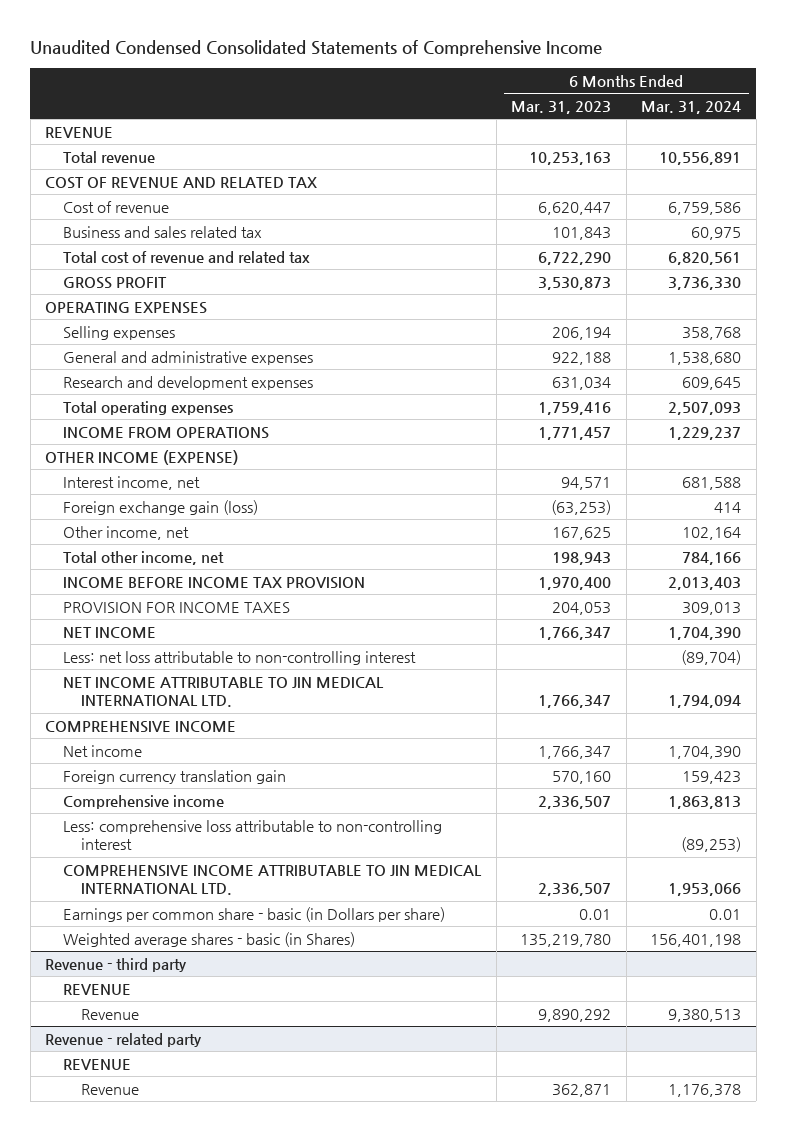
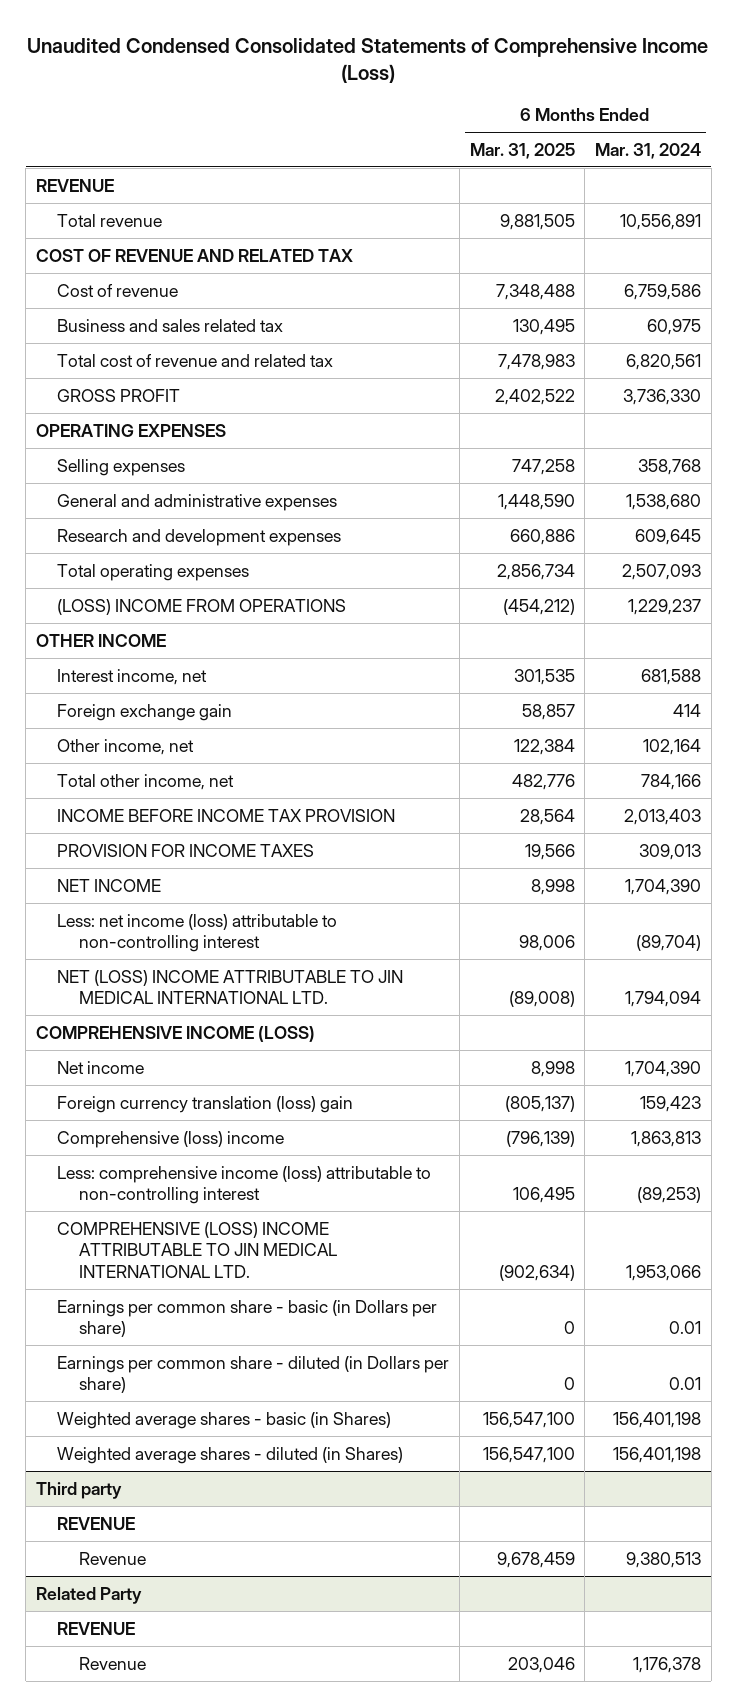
- Unaudited Condensed Consolidated Statements of Comprehensive Income
+ Unaudited Condensed Consolidated Statements of Comprehensive Income (Loss)
- | 6 Months Ended Mar. 31, 2023 | 6 Months Ended Mar. 31, 2024
+ | 6 Months Ended Mar. 31, 2025 | 6 Months Ended Mar. 31, 2024
- INCOME FROM OPERATIONS | 1,771,457 | 1,229,237
- OTHER INCOME (EXPENSE)
+ (LOSS) INCOME FROM OPERATIONS | (454,212) | 1,229,237
+ OTHER INCOME
- Foreign exchange gain (loss) | (63,253) | 414
+ Foreign exchange gain | 58,857 | 414
- Less: net loss attributable to non-controlling interest | | (89,704)
- NET INCOME ATTRIBUTABLE TO JIN MEDICAL INTERNATIONAL LTD. | 1,766,347 | 1,794,094
- COMPREHENSIVE INCOME
+ Less: net income (loss) attributable to non-controlling interest | 98,006 | (89,704)
+ NET (LOSS) INCOME ATTRIBUTABLE TO JIN MEDICAL INTERNATIONAL LTD. | (89,008) | 1,794,094
+ COMPREHENSIVE INCOME (LOSS)
- Foreign currency translation gain | 570,160 | 159,423
- Comprehensive income | 2,336,507 | 1,863,813
- Less: comprehensive loss attributable to non-controlling interest | | (89,253)
- COMPREHENSIVE INCOME ATTRIBUTABLE TO JIN MEDICAL INTERNATIONAL LTD. | 2,336,507 | 1,953,066
+ Foreign currency translation (loss) gain | (805,137) | 159,423
+ Comprehensive (loss) income | (796,139) | 1,863,813
+ Less: comprehensive income (loss) attributable to non-controlling interest | 106,495 | (89,253)
+ COMPREHENSIVE (LOSS) INCOME ATTRIBUTABLE TO JIN MEDICAL INTERNATIONAL LTD. | (902,634) | 1,953,066
+ Earnings per common share - diluted (in Dollars per share) | 0 | 0.01
- Revenue - third party
+ Weighted average shares - diluted (in Shares) | 156,547,100 | 156,401,198
+ Third party
- Revenue - related party
+ Related Party

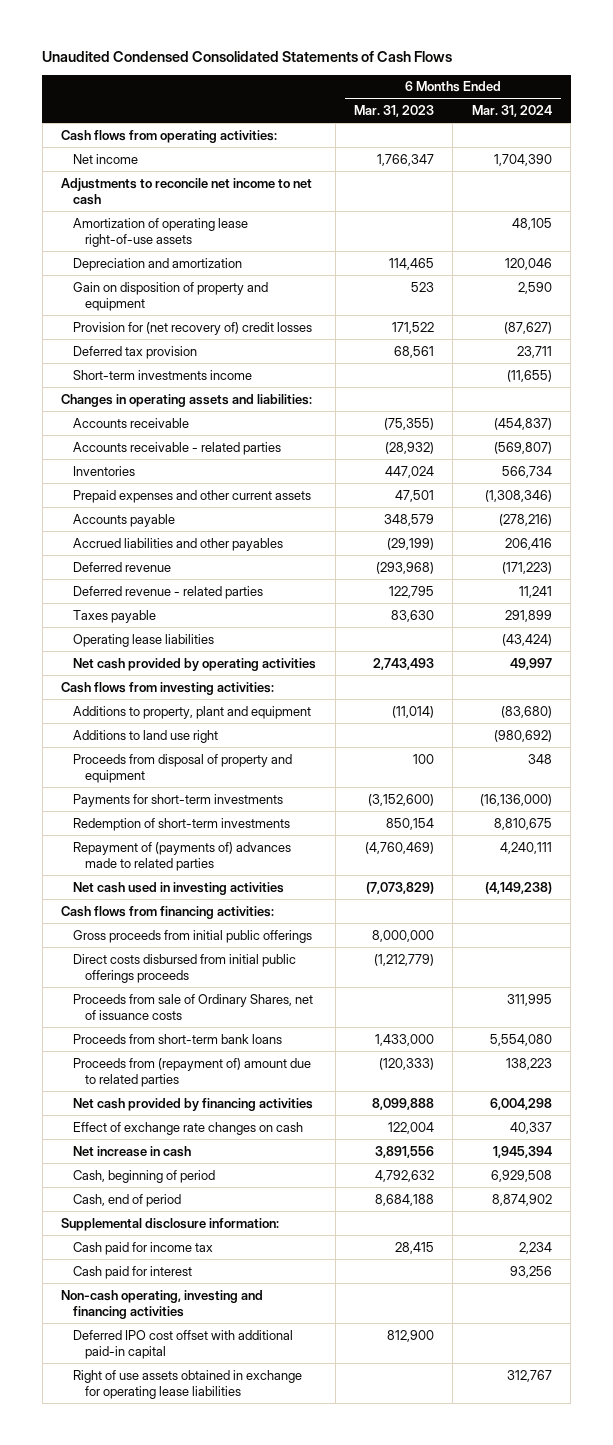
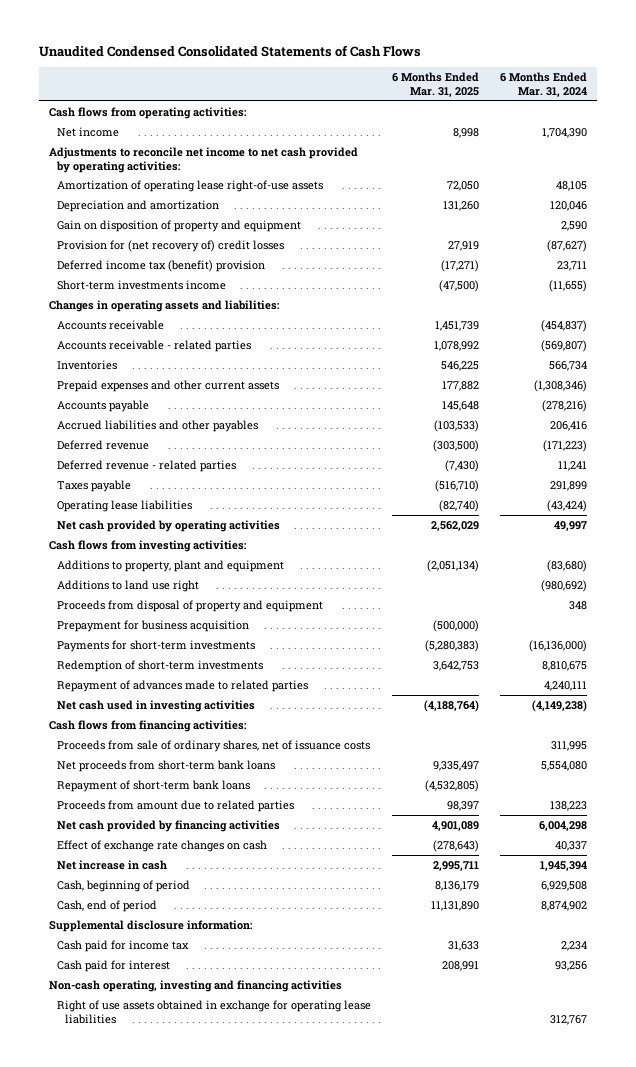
- | 6 Months Ended Mar. 31, 2023 | 6 Months Ended Mar. 31, 2024
+ | 6 Months Ended Mar. 31, 2025 | 6 Months Ended Mar. 31, 2024
- Adjustments to reconcile net income to net cash
+ Adjustments to reconcile net income to net cash provided by operating activities:
- Deferred tax provision | 68,561 | 23,711
+ Deferred income tax (benefit) provision | (17,271) | 23,711
+ Prepayment for business acquisition | (500,000) |
- Repayment of (payments of) advances made to related parties | (4,760,469) | 4,240,111
+ Repayment of advances made to related parties | | 4,240,111
- Gross proceeds from initial public offerings | 8,000,000 |
- Direct costs disbursed from initial public offerings proceeds | (1,212,779) |
- Proceeds from sale of Ordinary Shares, net of issuance costs | | 311,995
- Proceeds from short-term bank loans | 1,433,000 | 5,554,080
- Proceeds from (repayment of) amount due to related parties | (120,333) | 138,223
+ Proceeds from sale of ordinary shares, net of issuance costs | | 311,995
+ Net proceeds from short-term bank loans | 9,335,497 | 5,554,080
+ Repayment of short-term bank loans | (4,532,805) |
+ Proceeds from amount due to related parties | 98,397 | 138,223
- Deferred IPO cost offset with additional paid-in capital | 812,900 |

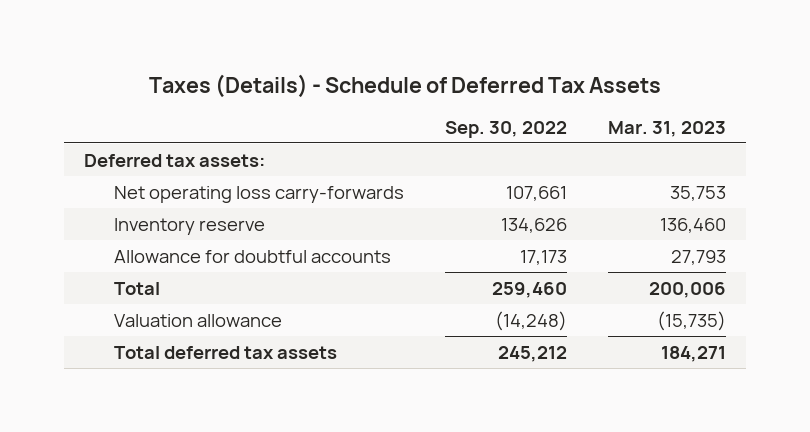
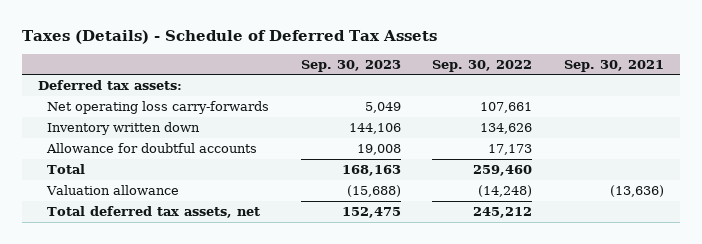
- | Sep. 30, 2022 | Mar. 31, 2023
+ | Sep. 30, 2023 | Sep. 30, 2022 | Sep. 30, 2021
- Inventory reserve | 134,626 | 136,460
+ Inventory written down | 144,106 | 134,626 |
- Total deferred tax assets | 245,212 | 184,271
+ Total deferred tax assets, net | 152,475 | 245,212 |

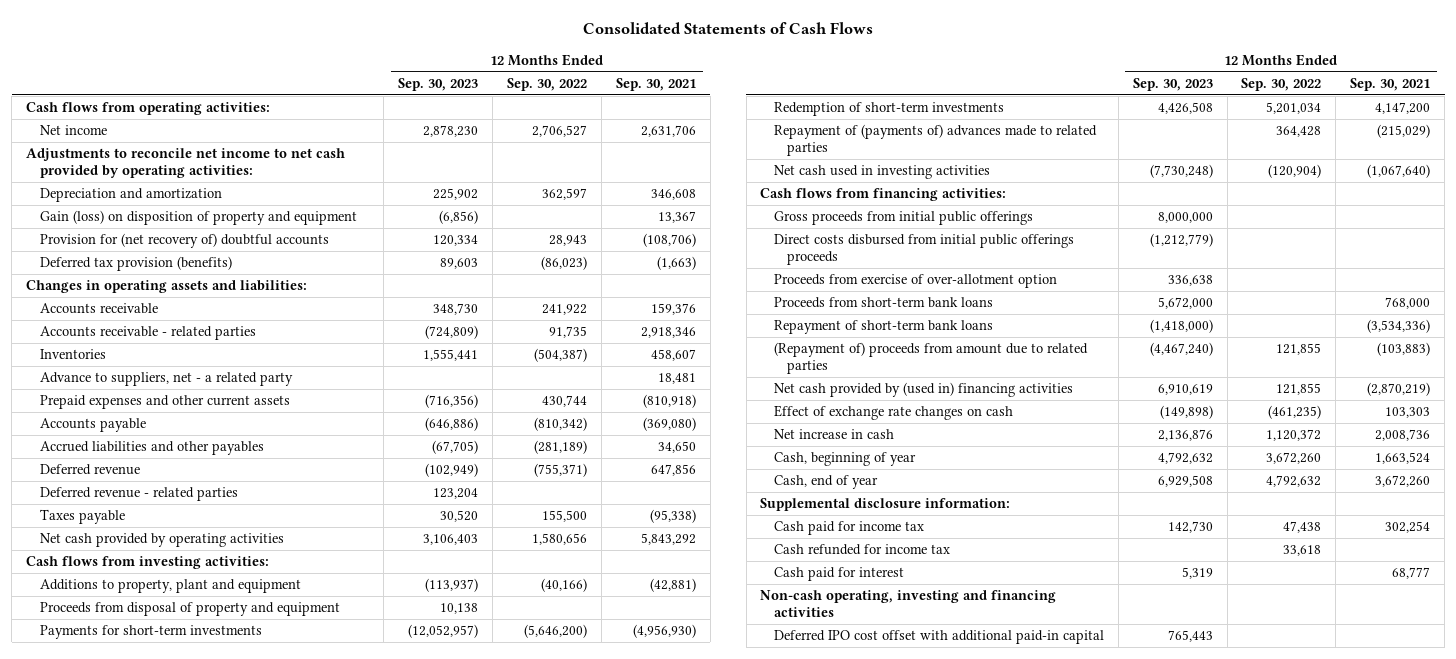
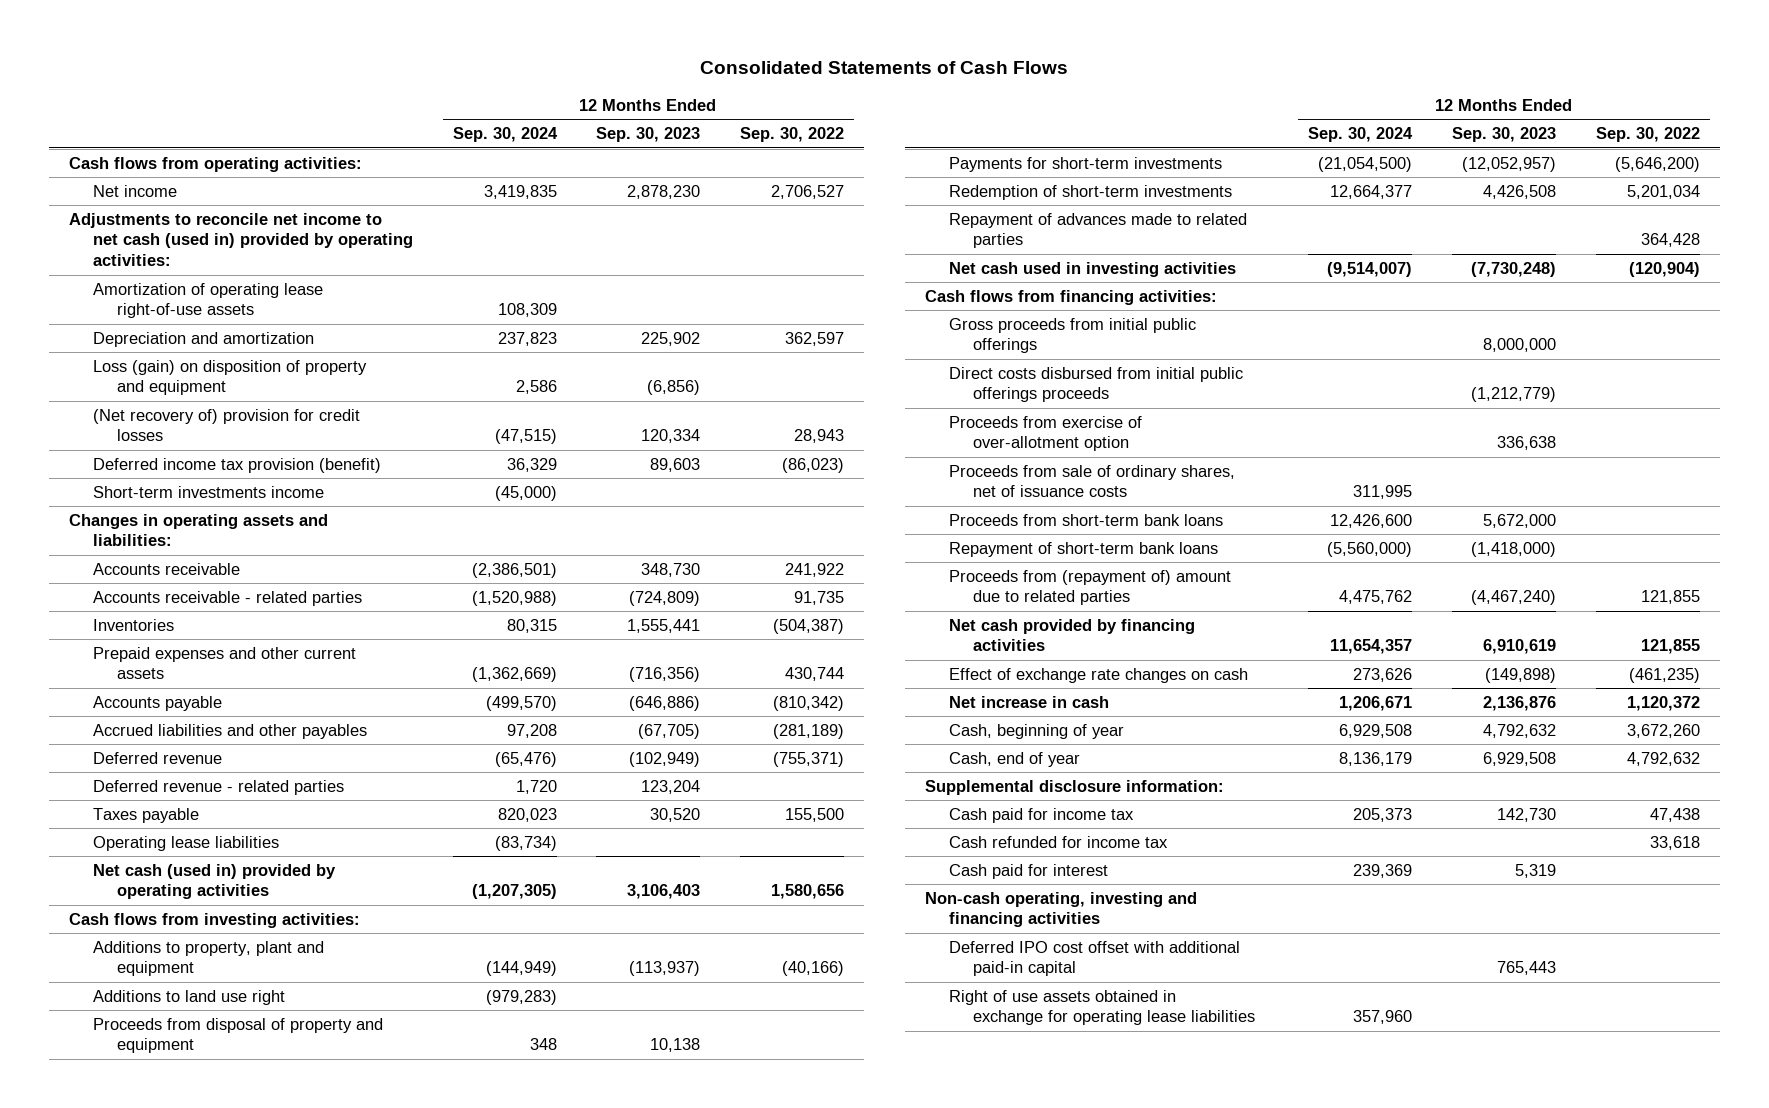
- | 12 Months Ended Sep. 30, 2023 | 12 Months Ended Sep. 30, 2022 | 12 Months Ended Sep. 30, 2021
+ | 12 Months Ended Sep. 30, 2024 | 12 Months Ended Sep. 30, 2023 | 12 Months Ended Sep. 30, 2022
- Adjustments to reconcile net income to net cash provided by operating activities:
+ Adjustments to reconcile net income to net cash (used in) provided by operating activities:
+ Amortization of operating lease right-of-use assets | 108,309 | |
- Gain (loss) on disposition of property and equipment | (6,856) | | 13,367
- Provision for (net recovery of) doubtful accounts | 120,334 | 28,943 | (108,706)
- Deferred tax provision (benefits) | 89,603 | (86,023) | (1,663)
+ Loss (gain) on disposition of property and equipment | 2,586 | (6,856) |
+ (Net recovery of) provision for credit losses | (47,515) | 120,334 | 28,943
+ Deferred income tax provision (benefit) | 36,329 | 89,603 | (86,023)
+ Short-term investments income | (45,000) | |
- Advance to suppliers, net - a related party | | | 18,481
- Net cash provided by operating activities | 3,106,403 | 1,580,656 | 5,843,292
+ Operating lease liabilities | (83,734) | |
+ Net cash (used in) provided by operating activities | (1,207,305) | 3,106,403 | 1,580,656
+ Additions to land use right | (979,283) | |
- Repayment of (payments of) advances made to related parties | | 364,428 | (215,029)
+ Repayment of advances made to related parties | | | 364,428
+ Proceeds from sale of ordinary shares, net of issuance costs | 311,995 | |
- (Repayment of) proceeds from amount due to related parties | (4,467,240) | 121,855 | (103,883)
- Net cash provided by (used in) financing activities | 6,910,619 | 121,855 | (2,870,219)
+ Proceeds from (repayment of) amount due to related parties | 4,475,762 | (4,467,240) | 121,855
+ Net cash provided by financing activities | 11,654,357 | 6,910,619 | 121,855
+ Right of use assets obtained in exchange for operating lease liabilities | 357,960 | |

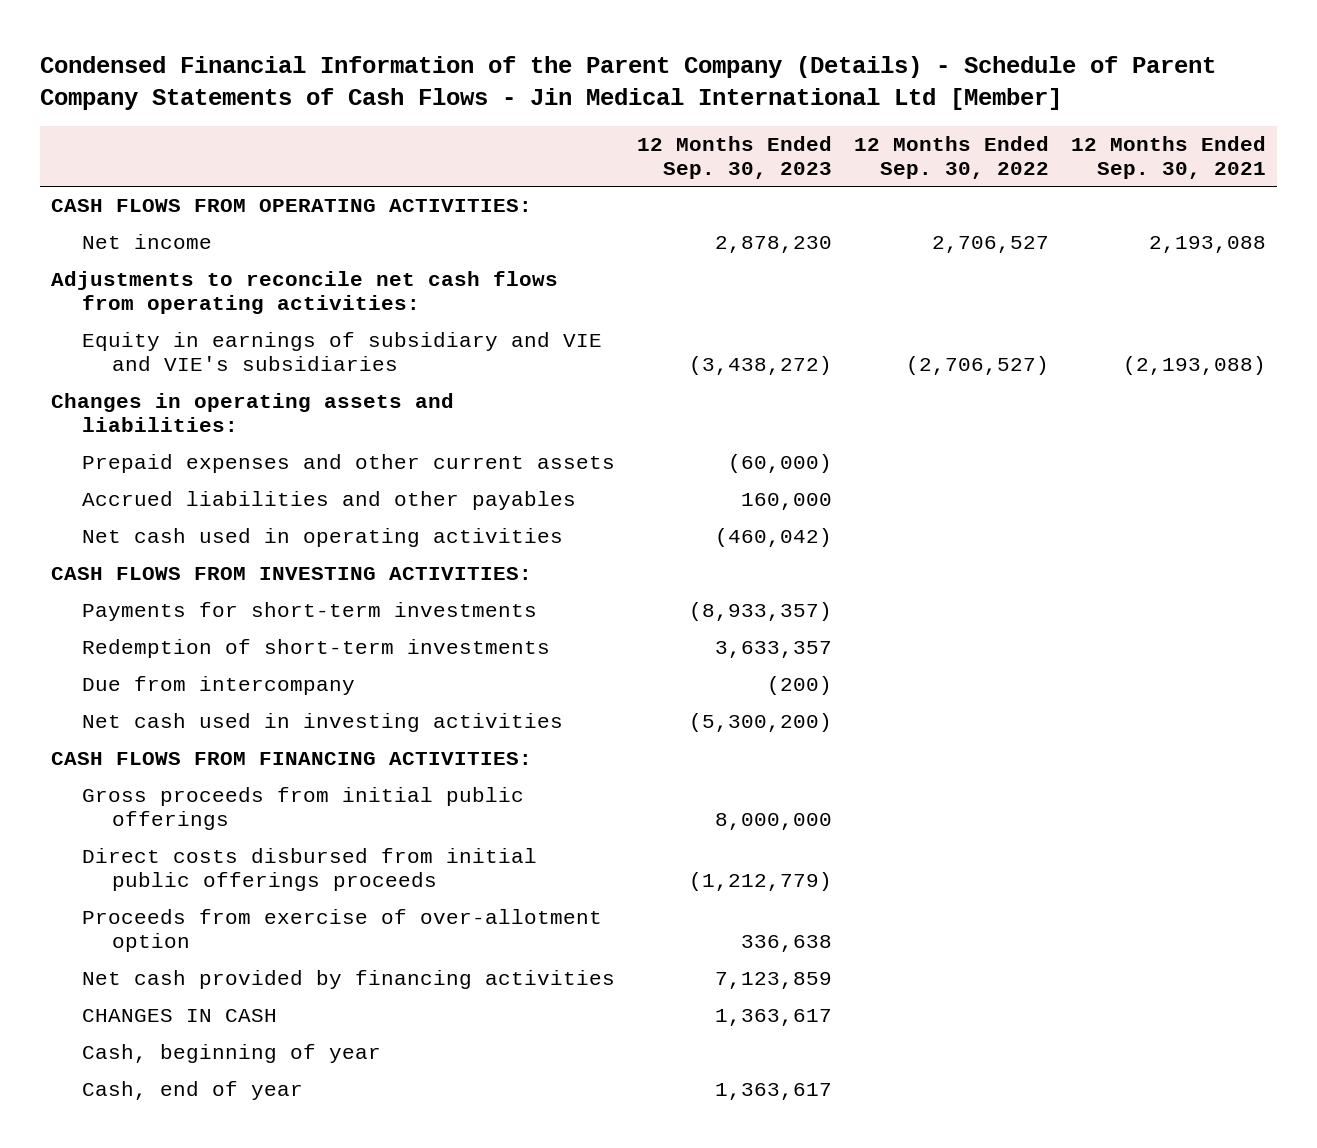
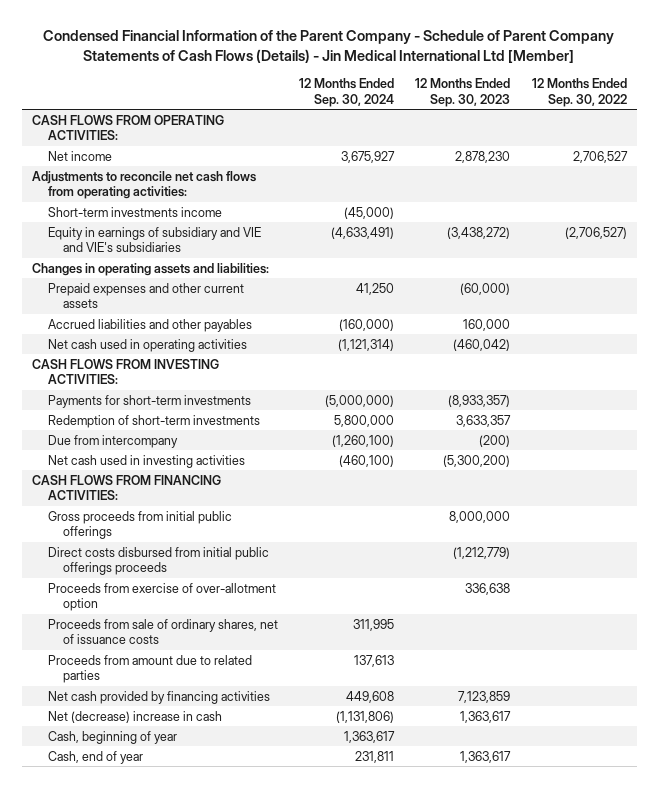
- Condensed Financial Information of the Parent Company (Details) - Schedule of Parent Company Statements of Cash Flows - Jin Medical International Ltd [Member]
+ Condensed Financial Information of the Parent Company - Schedule of Parent Company Statements of Cash Flows (Details) - Jin Medical International Ltd [Member]
- | 12 Months Ended Sep. 30, 2023 | 12 Months Ended Sep. 30, 2022 | 12 Months Ended Sep. 30, 2021
+ | 12 Months Ended Sep. 30, 2024 | 12 Months Ended Sep. 30, 2023 | 12 Months Ended Sep. 30, 2022
+ Short-term investments income | (45,000) | |
+ Proceeds from sale of ordinary shares, net of issuance costs | 311,995 | |
+ Proceeds from amount due to related parties | 137,613 | |
- CHANGES IN CASH | 1,363,617 | |
+ Net (decrease) increase in cash | (1,131,806) | 1,363,617 |

